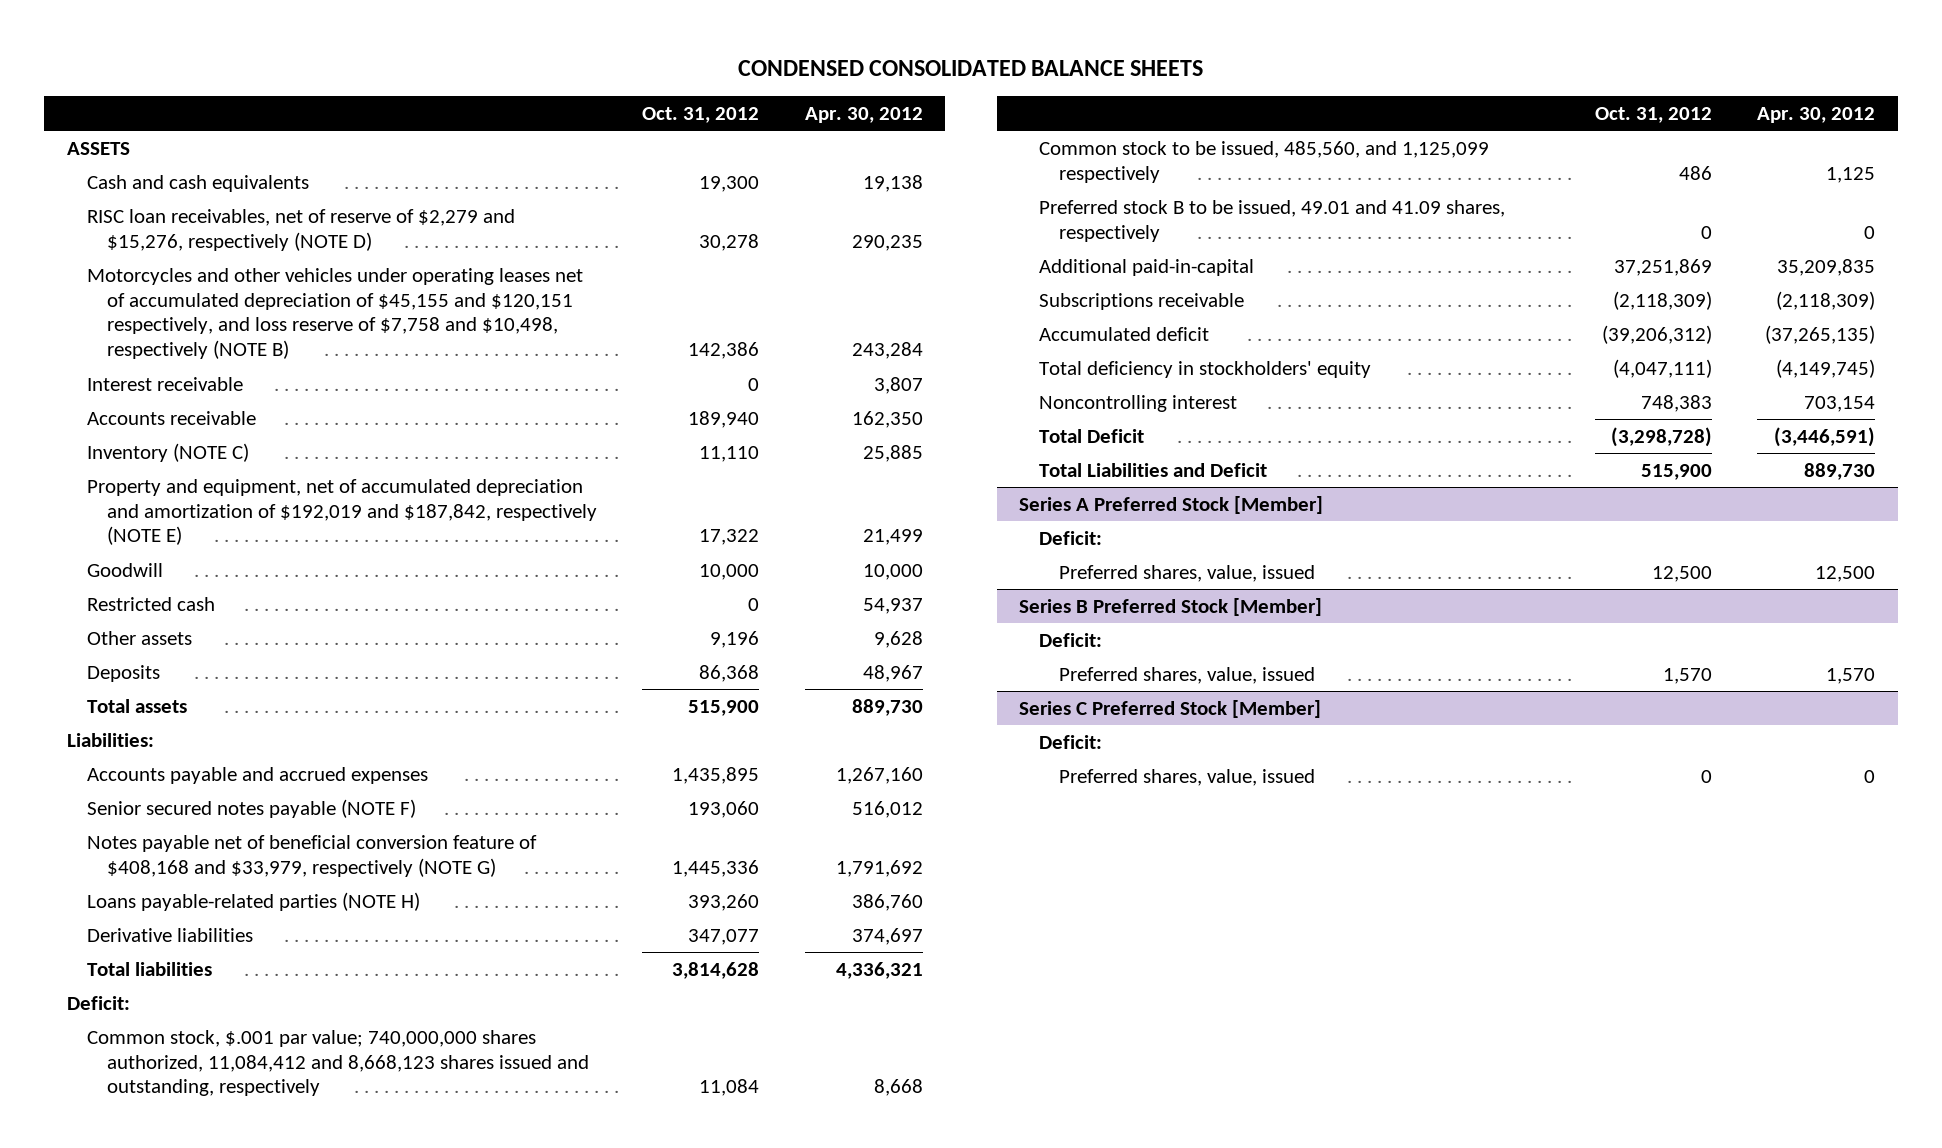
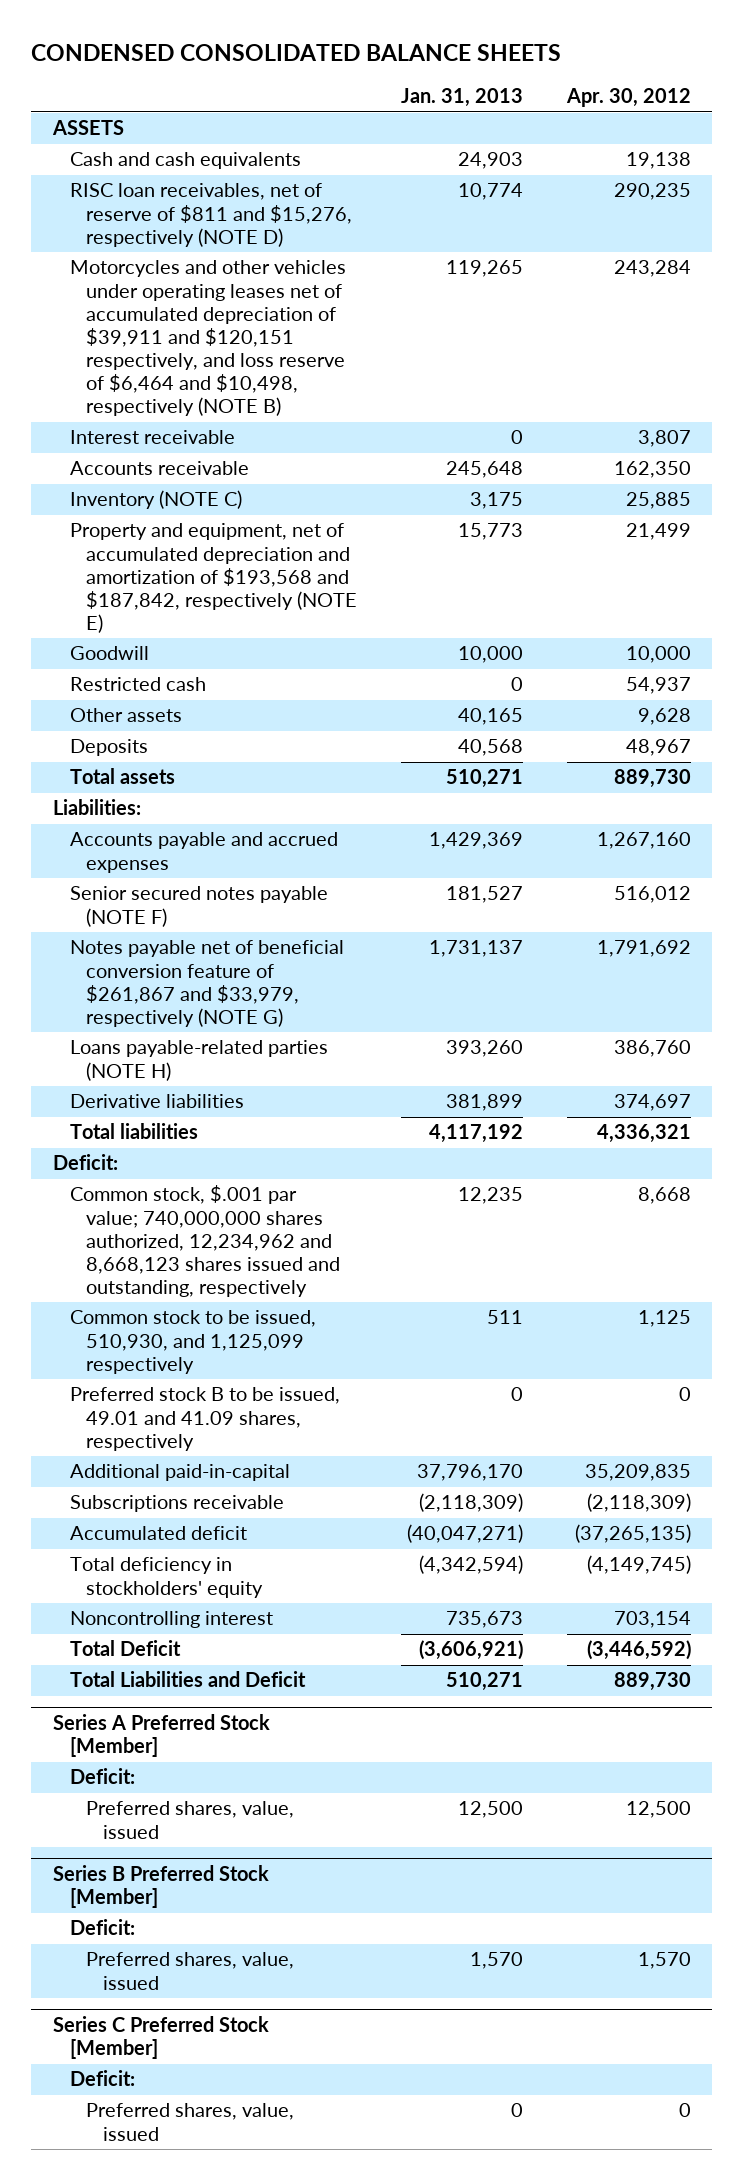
- | Oct. 31, 2012 | Apr. 30, 2012
+ | Jan. 31, 2013 | Apr. 30, 2012
- RISC loan receivables, net of reserve of $2,279 and $15,276, respectively (NOTE D) | 30,278 | 290,235
- Motorcycles and other vehicles under operating leases net of accumulated depreciation of $45,155 and $120,151 respectively, and loss reserve of $7,758 and $10,498, respectively (NOTE B) | 142,386 | 243,284
+ RISC loan receivables, net of reserve of $811 and $15,276, respectively (NOTE D) | 10,774 | 290,235
+ Motorcycles and other vehicles under operating leases net of accumulated depreciation of $39,911 and $120,151 respectively, and loss reserve of $6,464 and $10,498, respectively (NOTE B) | 119,265 | 243,284
- Property and equipment, net of accumulated depreciation and amortization of $192,019 and $187,842, respectively (NOTE E) | 17,322 | 21,499
+ Property and equipment, net of accumulated depreciation and amortization of $193,568 and $187,842, respectively (NOTE E) | 15,773 | 21,499
- Notes payable net of beneficial conversion feature of $408,168 and $33,979, respectively (NOTE G) | 1,445,336 | 1,791,692
+ Notes payable net of beneficial conversion feature of $261,867 and $33,979, respectively (NOTE G) | 1,731,137 | 1,791,692
- Common stock, $.001 par value; 740,000,000 shares authorized, 11,084,412 and 8,668,123 shares issued and outstanding, respectively | 11,084 | 8,668
- Common stock to be issued, 485,560, and 1,125,099 respectively | 486 | 1,125
+ Common stock, $.001 par value; 740,000,000 shares authorized, 12,234,962 and 8,668,123 shares issued and outstanding, respectively | 12,235 | 8,668
+ Common stock to be issued, 510,930, and 1,125,099 respectively | 511 | 1,125
- Total Deficit | (3,298,728) | (3,446,591)
+ Total Deficit | (3,606,921) | (3,446,592)

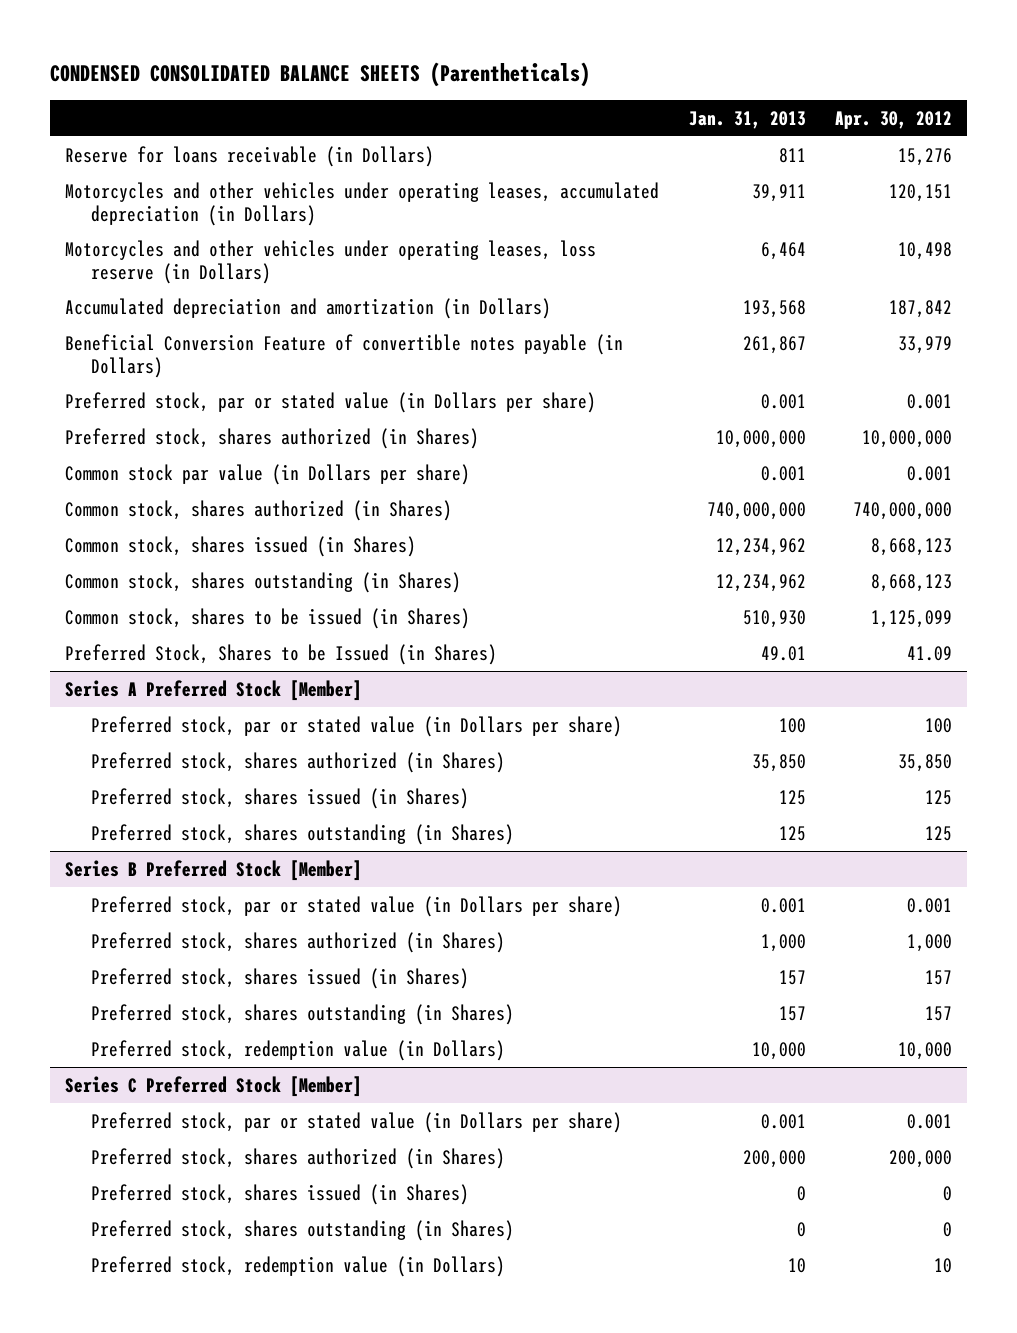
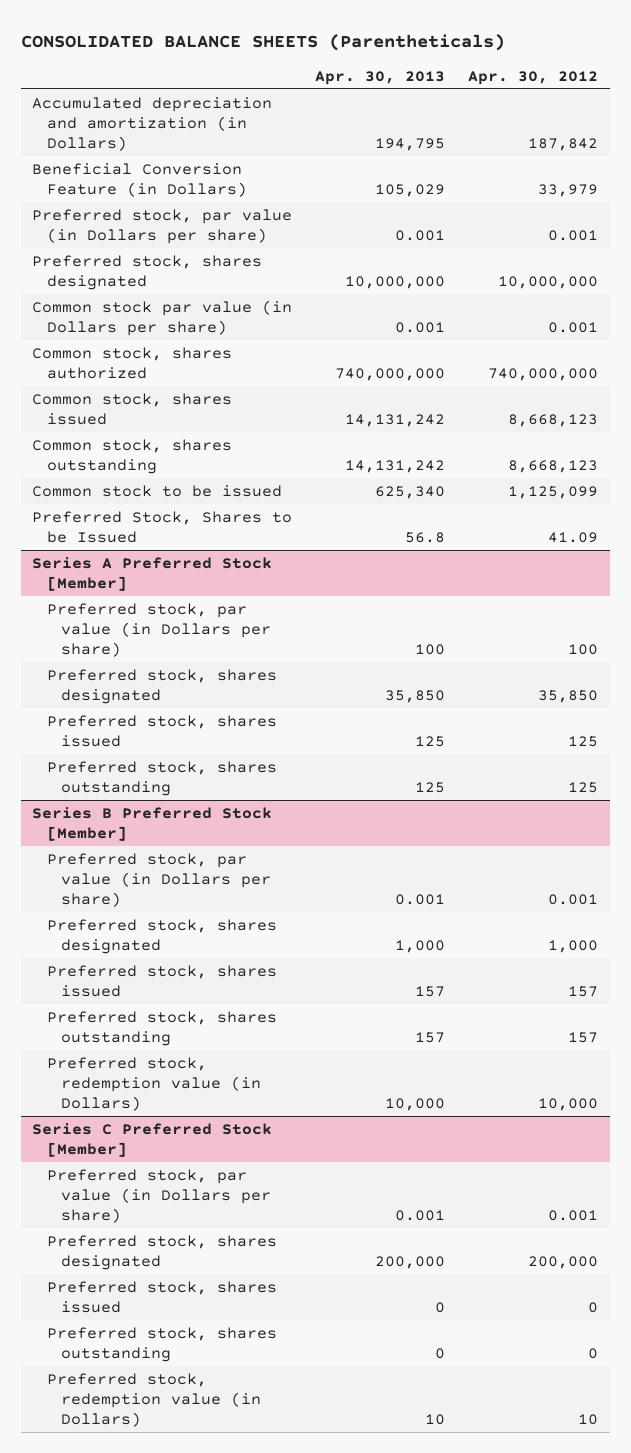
- CONDENSED CONSOLIDATED BALANCE SHEETS (Parentheticals)
+ CONSOLIDATED BALANCE SHEETS (Parentheticals)
- | Jan. 31, 2013 | Apr. 30, 2012
+ | Apr. 30, 2013 | Apr. 30, 2012
- Reserve for loans receivable (in Dollars) | 811 | 15,276
- Motorcycles and other vehicles under operating leases, accumulated depreciation (in Dollars) | 39,911 | 120,151
- Motorcycles and other vehicles under operating leases, loss reserve (in Dollars) | 6,464 | 10,498
- Beneficial Conversion Feature of convertible notes payable (in Dollars) | 261,867 | 33,979
- Preferred stock, par or stated value (in Dollars per share) | 0.001 | 0.001
- Preferred stock, shares authorized (in Shares) | 10,000,000 | 10,000,000
+ Beneficial Conversion Feature (in Dollars) | 105,029 | 33,979
+ Preferred stock, par value (in Dollars per share) | 0.001 | 0.001
+ Preferred stock, shares designated | 10,000,000 | 10,000,000
- Common stock, shares authorized (in Shares) | 740,000,000 | 740,000,000
- Common stock, shares issued (in Shares) | 12,234,962 | 8,668,123
- Common stock, shares outstanding (in Shares) | 12,234,962 | 8,668,123
- Common stock, shares to be issued (in Shares) | 510,930 | 1,125,099
- Preferred Stock, Shares to be Issued (in Shares) | 49.01 | 41.09
+ Common stock, shares authorized | 740,000,000 | 740,000,000
+ Common stock, shares issued | 14,131,242 | 8,668,123
+ Common stock, shares outstanding | 14,131,242 | 8,668,123
+ Common stock to be issued | 625,340 | 1,125,099
+ Preferred Stock, Shares to be Issued | 56.8 | 41.09
@ Series A Preferred Stock [Member]
- Preferred stock, par or stated value (in Dollars per share) | 100 | 100
- Preferred stock, shares authorized (in Shares) | 35,850 | 35,850
- Preferred stock, shares issued (in Shares) | 125 | 125
- Preferred stock, shares outstanding (in Shares) | 125 | 125
+ Preferred stock, par value (in Dollars per share) | 100 | 100
+ Preferred stock, shares designated | 35,850 | 35,850
+ Preferred stock, shares issued | 125 | 125
+ Preferred stock, shares outstanding | 125 | 125
@ Series B Preferred Stock [Member]
- Preferred stock, par or stated value (in Dollars per share) | 0.001 | 0.001
- Preferred stock, shares authorized (in Shares) | 1,000 | 1,000
- Preferred stock, shares issued (in Shares) | 157 | 157
- Preferred stock, shares outstanding (in Shares) | 157 | 157
+ Preferred stock, par value (in Dollars per share) | 0.001 | 0.001
+ Preferred stock, shares designated | 1,000 | 1,000
+ Preferred stock, shares issued | 157 | 157
+ Preferred stock, shares outstanding | 157 | 157
@ Series C Preferred Stock [Member]
- Preferred stock, par or stated value (in Dollars per share) | 0.001 | 0.001
- Preferred stock, shares authorized (in Shares) | 200,000 | 200,000
- Preferred stock, shares issued (in Shares) | 0 | 0
- Preferred stock, shares outstanding (in Shares) | 0 | 0
+ Preferred stock, par value (in Dollars per share) | 0.001 | 0.001
+ Preferred stock, shares designated | 200,000 | 200,000
+ Preferred stock, shares issued | 0 | 0
+ Preferred stock, shares outstanding | 0 | 0

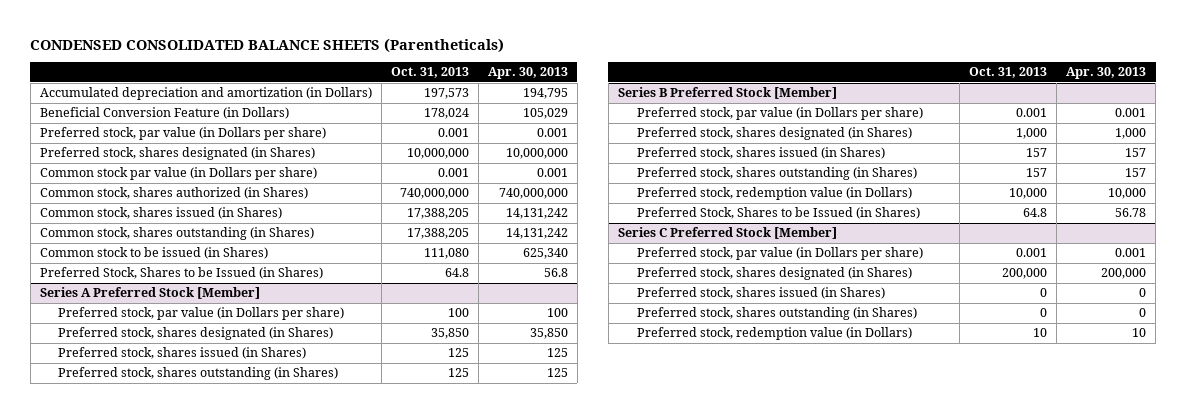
- CONSOLIDATED BALANCE SHEETS (Parentheticals)
+ CONDENSED CONSOLIDATED BALANCE SHEETS (Parentheticals)
- | Apr. 30, 2013 | Apr. 30, 2012
+ | Oct. 31, 2013 | Apr. 30, 2013
- Preferred stock, shares designated | 10,000,000 | 10,000,000
+ Preferred stock, shares designated (in Shares) | 10,000,000 | 10,000,000
- Common stock, shares authorized | 740,000,000 | 740,000,000
- Common stock, shares issued | 14,131,242 | 8,668,123
- Common stock, shares outstanding | 14,131,242 | 8,668,123
- Common stock to be issued | 625,340 | 1,125,099
- Preferred Stock, Shares to be Issued | 56.8 | 41.09
+ Common stock, shares authorized (in Shares) | 740,000,000 | 740,000,000
+ Common stock, shares issued (in Shares) | 17,388,205 | 14,131,242
+ Common stock, shares outstanding (in Shares) | 17,388,205 | 14,131,242
+ Common stock to be issued (in Shares) | 111,080 | 625,340
+ Preferred Stock, Shares to be Issued (in Shares) | 64.8 | 56.8
@ Series A Preferred Stock [Member]
- Preferred stock, shares designated | 35,850 | 35,850
- Preferred stock, shares issued | 125 | 125
- Preferred stock, shares outstanding | 125 | 125
+ Preferred stock, shares designated (in Shares) | 35,850 | 35,850
+ Preferred stock, shares issued (in Shares) | 125 | 125
+ Preferred stock, shares outstanding (in Shares) | 125 | 125
@ Series B Preferred Stock [Member]
- Preferred stock, shares designated | 1,000 | 1,000
- Preferred stock, shares issued | 157 | 157
- Preferred stock, shares outstanding | 157 | 157
+ Preferred stock, shares designated (in Shares) | 1,000 | 1,000
+ Preferred stock, shares issued (in Shares) | 157 | 157
+ Preferred stock, shares outstanding (in Shares) | 157 | 157
+ Preferred Stock, Shares to be Issued (in Shares) | 64.8 | 56.78
@ Series C Preferred Stock [Member]
- Preferred stock, shares designated | 200,000 | 200,000
- Preferred stock, shares issued | 0 | 0
- Preferred stock, shares outstanding | 0 | 0
+ Preferred stock, shares designated (in Shares) | 200,000 | 200,000
+ Preferred stock, shares issued (in Shares) | 0 | 0
+ Preferred stock, shares outstanding (in Shares) | 0 | 0

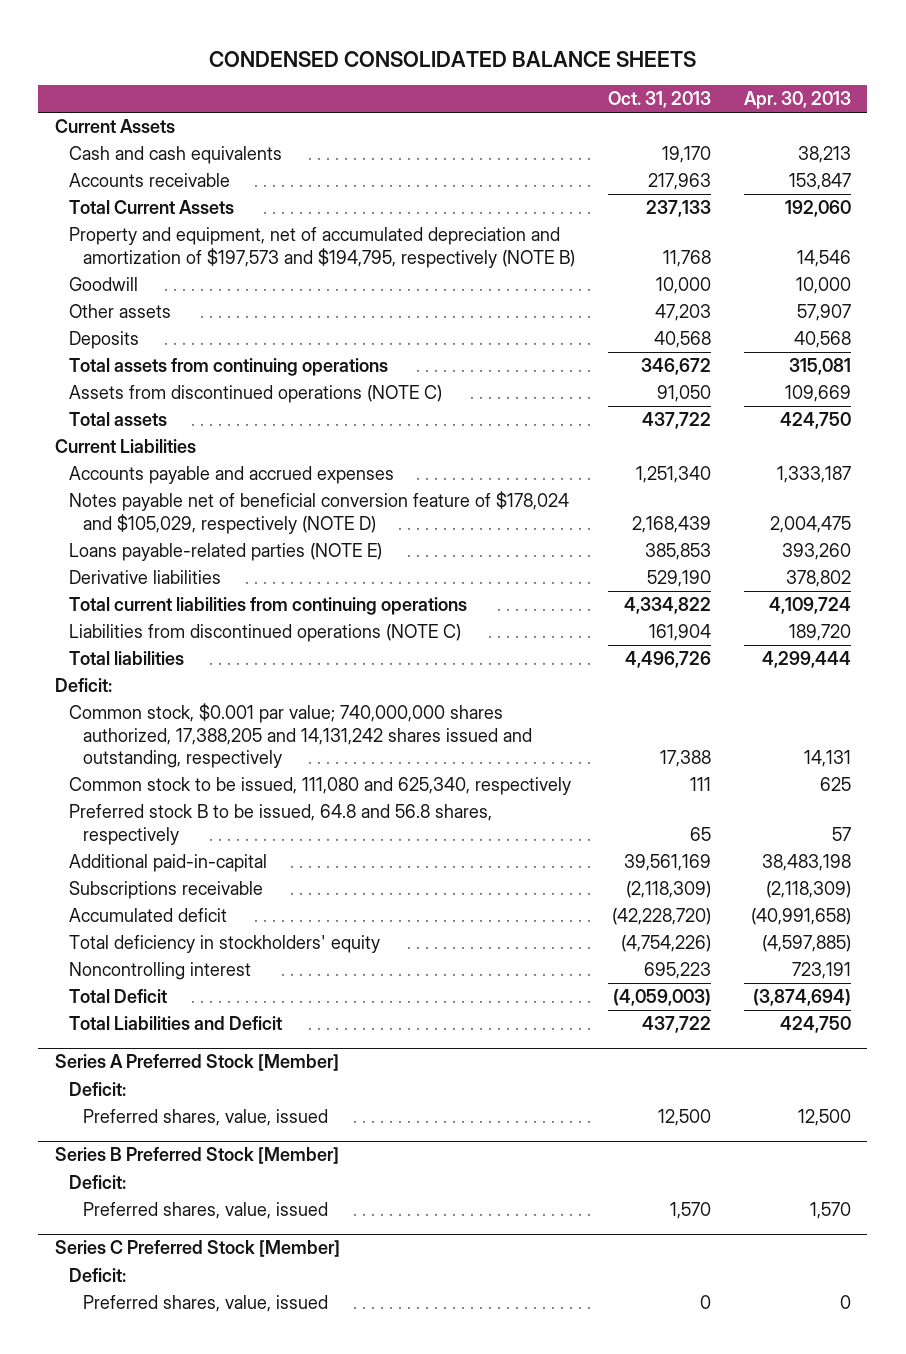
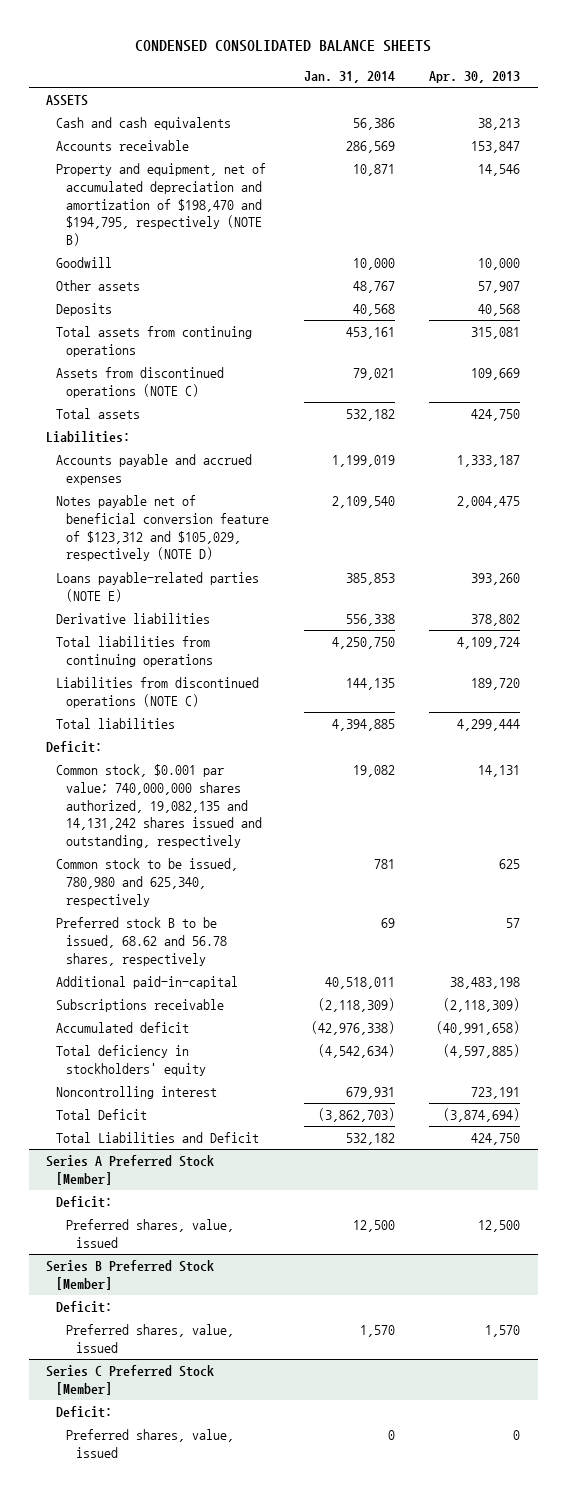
- | Oct. 31, 2013 | Apr. 30, 2013
+ | Jan. 31, 2014 | Apr. 30, 2013
- Current Assets
+ ASSETS
- Total Current Assets | 237,133 | 192,060
- Property and equipment, net of accumulated depreciation and amortization of $197,573 and $194,795, respectively (NOTE B) | 11,768 | 14,546
+ Property and equipment, net of accumulated depreciation and amortization of $198,470 and $194,795, respectively (NOTE B) | 10,871 | 14,546
- Current Liabilities
+ Liabilities:
- Notes payable net of beneficial conversion feature of $178,024 and $105,029, respectively (NOTE D) | 2,168,439 | 2,004,475
+ Notes payable net of beneficial conversion feature of $123,312 and $105,029, respectively (NOTE D) | 2,109,540 | 2,004,475
- Total current liabilities from continuing operations | 4,334,822 | 4,109,724
+ Total liabilities from continuing operations | 4,250,750 | 4,109,724
- Common stock, $0.001 par value; 740,000,000 shares authorized, 17,388,205 and 14,131,242 shares issued and outstanding, respectively | 17,388 | 14,131
- Common stock to be issued, 111,080 and 625,340, respectively | 111 | 625
- Preferred stock B to be issued, 64.8 and 56.8 shares, respectively | 65 | 57
+ Common stock, $0.001 par value; 740,000,000 shares authorized, 19,082,135 and 14,131,242 shares issued and outstanding, respectively | 19,082 | 14,131
+ Common stock to be issued, 780,980 and 625,340, respectively | 781 | 625
+ Preferred stock B to be issued, 68.62 and 56.78 shares, respectively | 69 | 57

